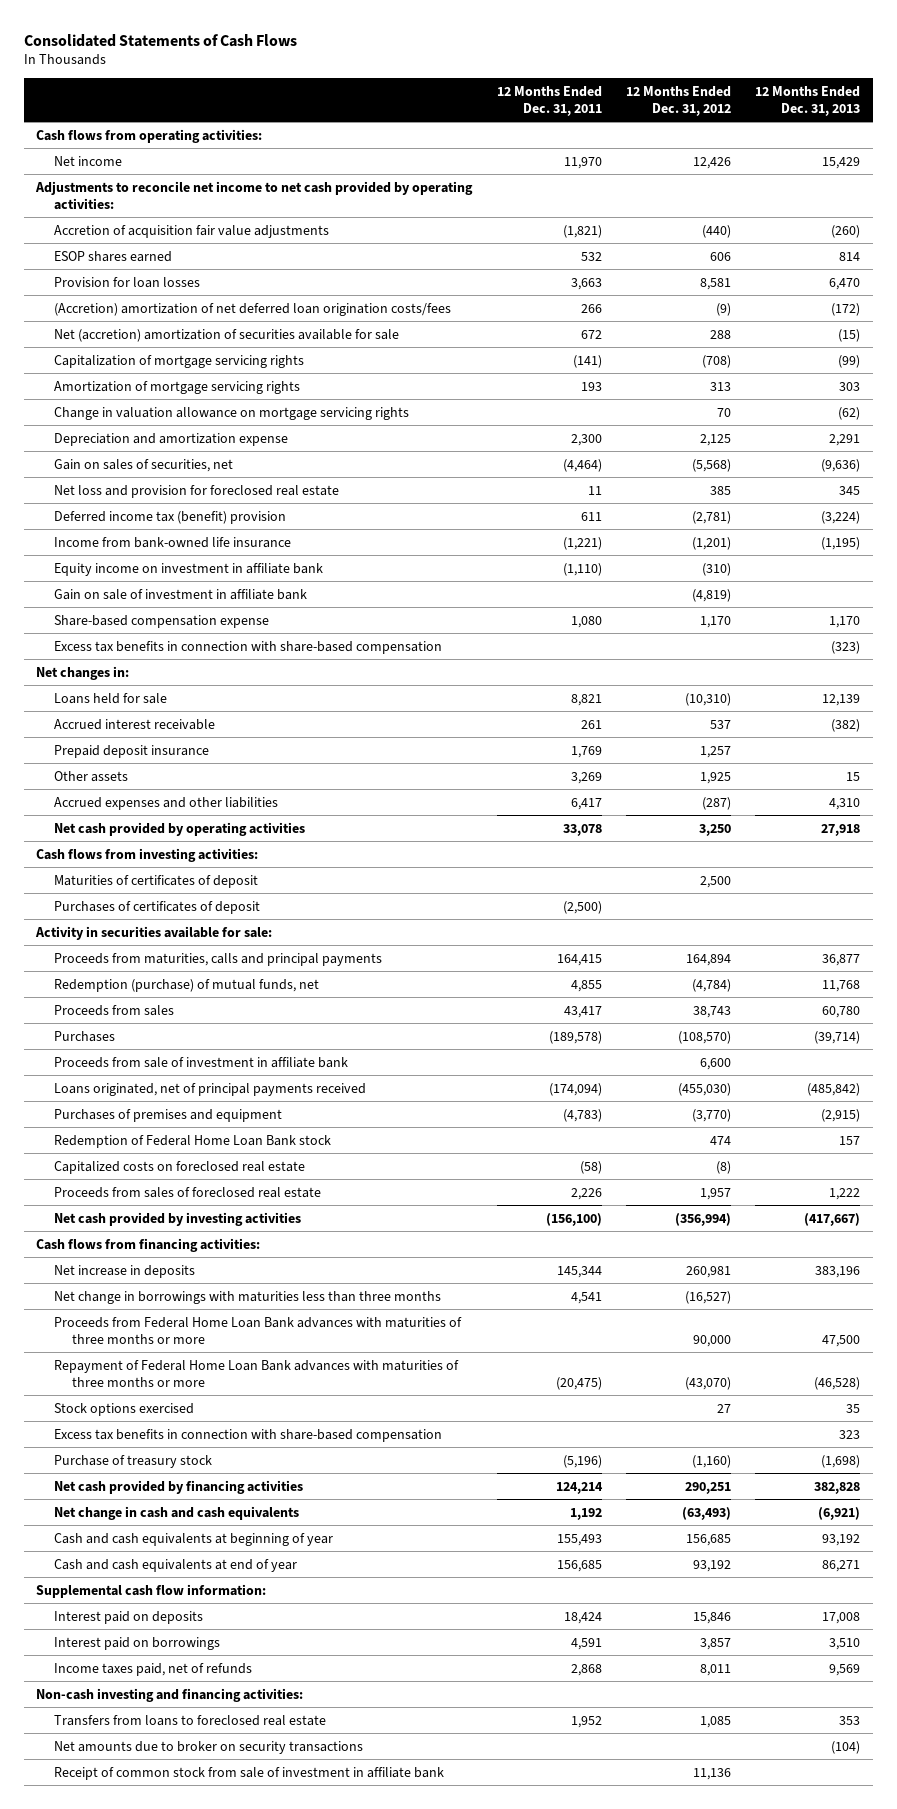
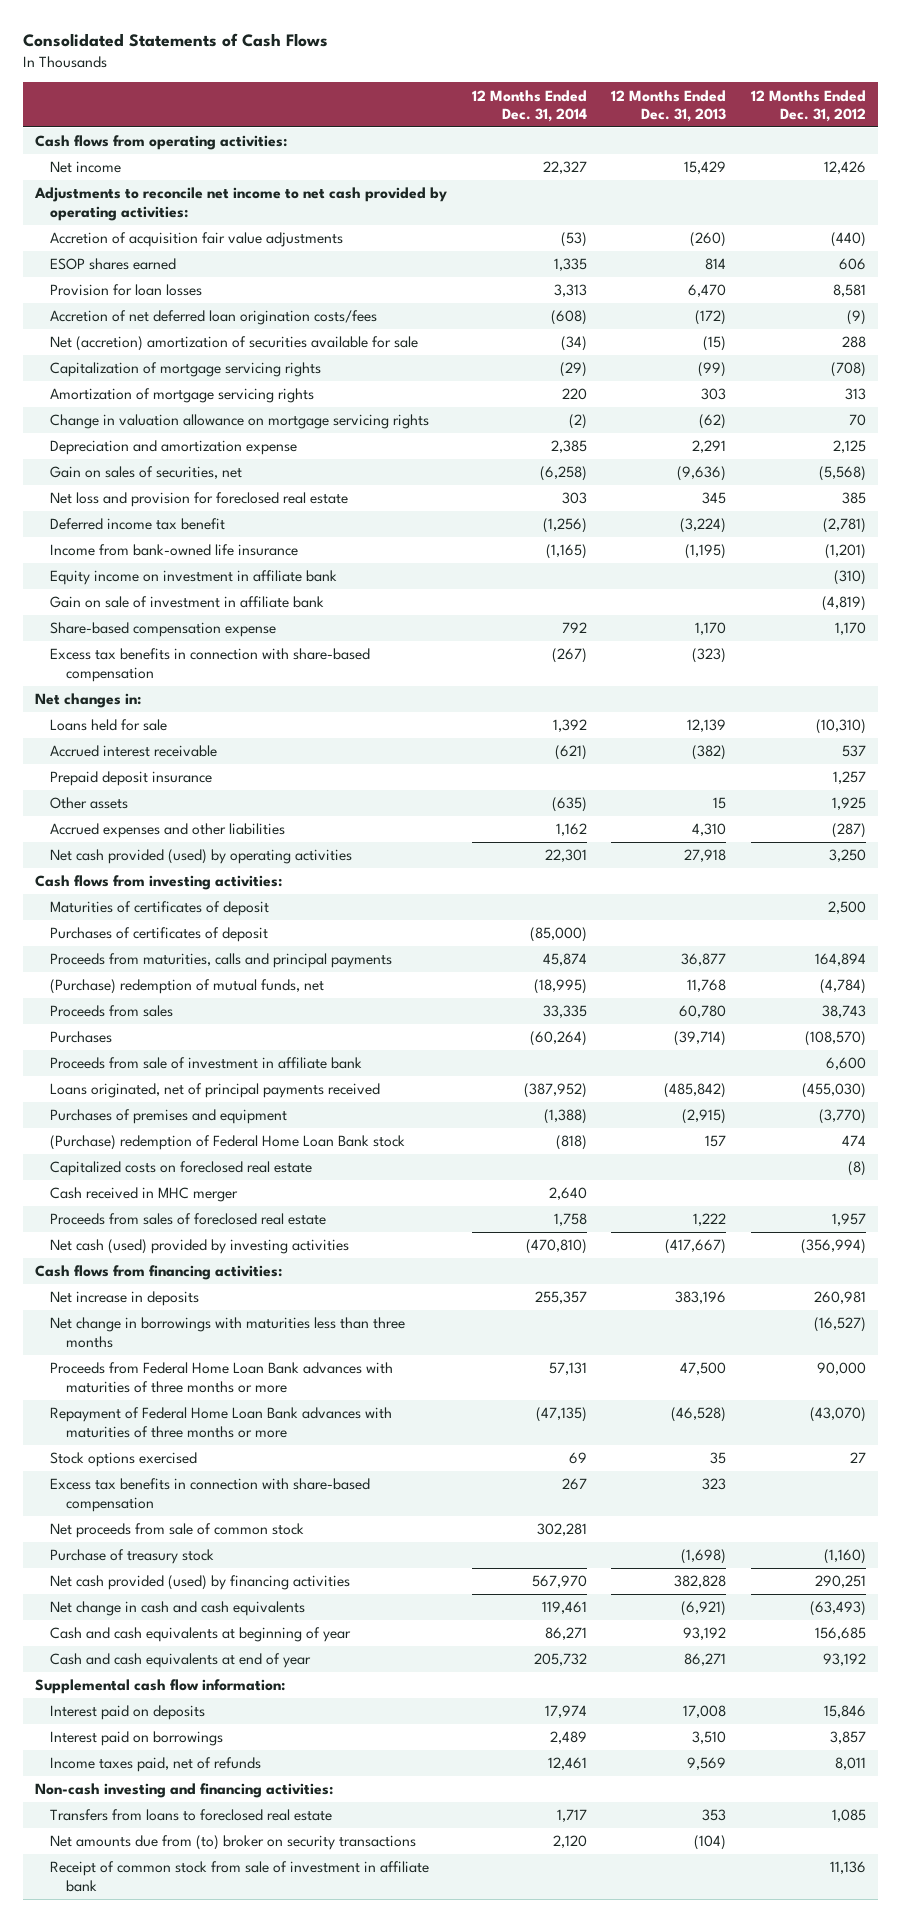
- | 12 Months Ended Dec. 31, 2011 | 12 Months Ended Dec. 31, 2012 | 12 Months Ended Dec. 31, 2013
+ | 12 Months Ended Dec. 31, 2014 | 12 Months Ended Dec. 31, 2013 | 12 Months Ended Dec. 31, 2012
- (Accretion) amortization of net deferred loan origination costs/fees | 266 | (9) | (172)
+ Accretion of net deferred loan origination costs/fees | (608) | (172) | (9)
- Deferred income tax (benefit) provision | 611 | (2,781) | (3,224)
+ Deferred income tax benefit | (1,256) | (3,224) | (2,781)
- Net cash provided by operating activities | 33,078 | 3,250 | 27,918
+ Net cash provided (used) by operating activities | 22,301 | 27,918 | 3,250
- Activity in securities available for sale:
- Redemption (purchase) of mutual funds, net | 4,855 | (4,784) | 11,768
+ (Purchase) redemption of mutual funds, net | (18,995) | 11,768 | (4,784)
- Redemption of Federal Home Loan Bank stock | | 474 | 157
+ (Purchase) redemption of Federal Home Loan Bank stock | (818) | 157 | 474
+ Cash received in MHC merger | 2,640 | |
- Net cash provided by investing activities | (156,100) | (356,994) | (417,667)
+ Net cash (used) provided by investing activities | (470,810) | (417,667) | (356,994)
+ Net proceeds from sale of common stock | 302,281 | |
- Net cash provided by financing activities | 124,214 | 290,251 | 382,828
+ Net cash provided (used) by financing activities | 567,970 | 382,828 | 290,251
- Net amounts due to broker on security transactions | | | (104)
+ Net amounts due from (to) broker on security transactions | 2,120 | (104) |

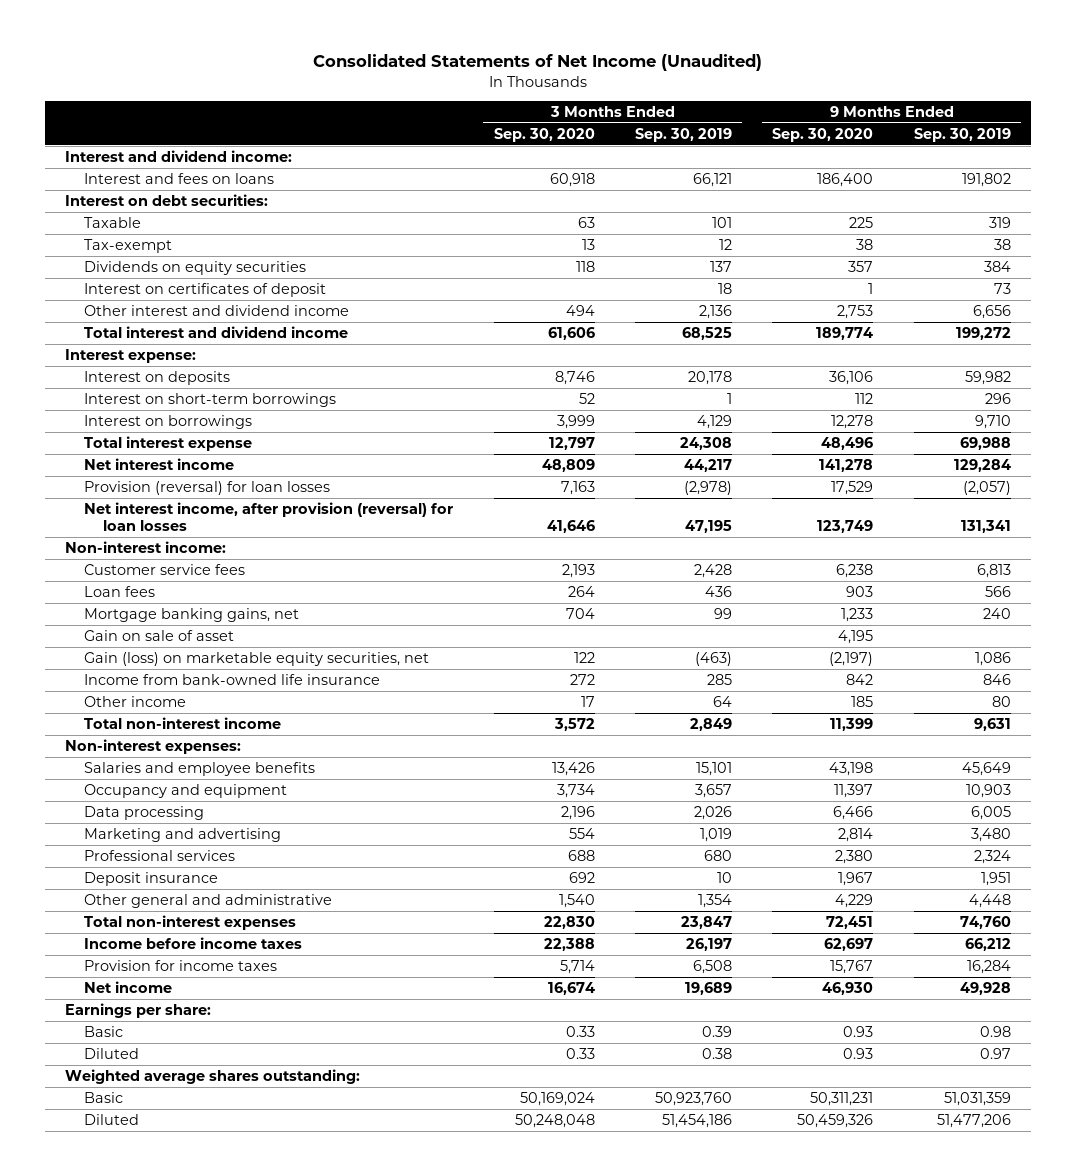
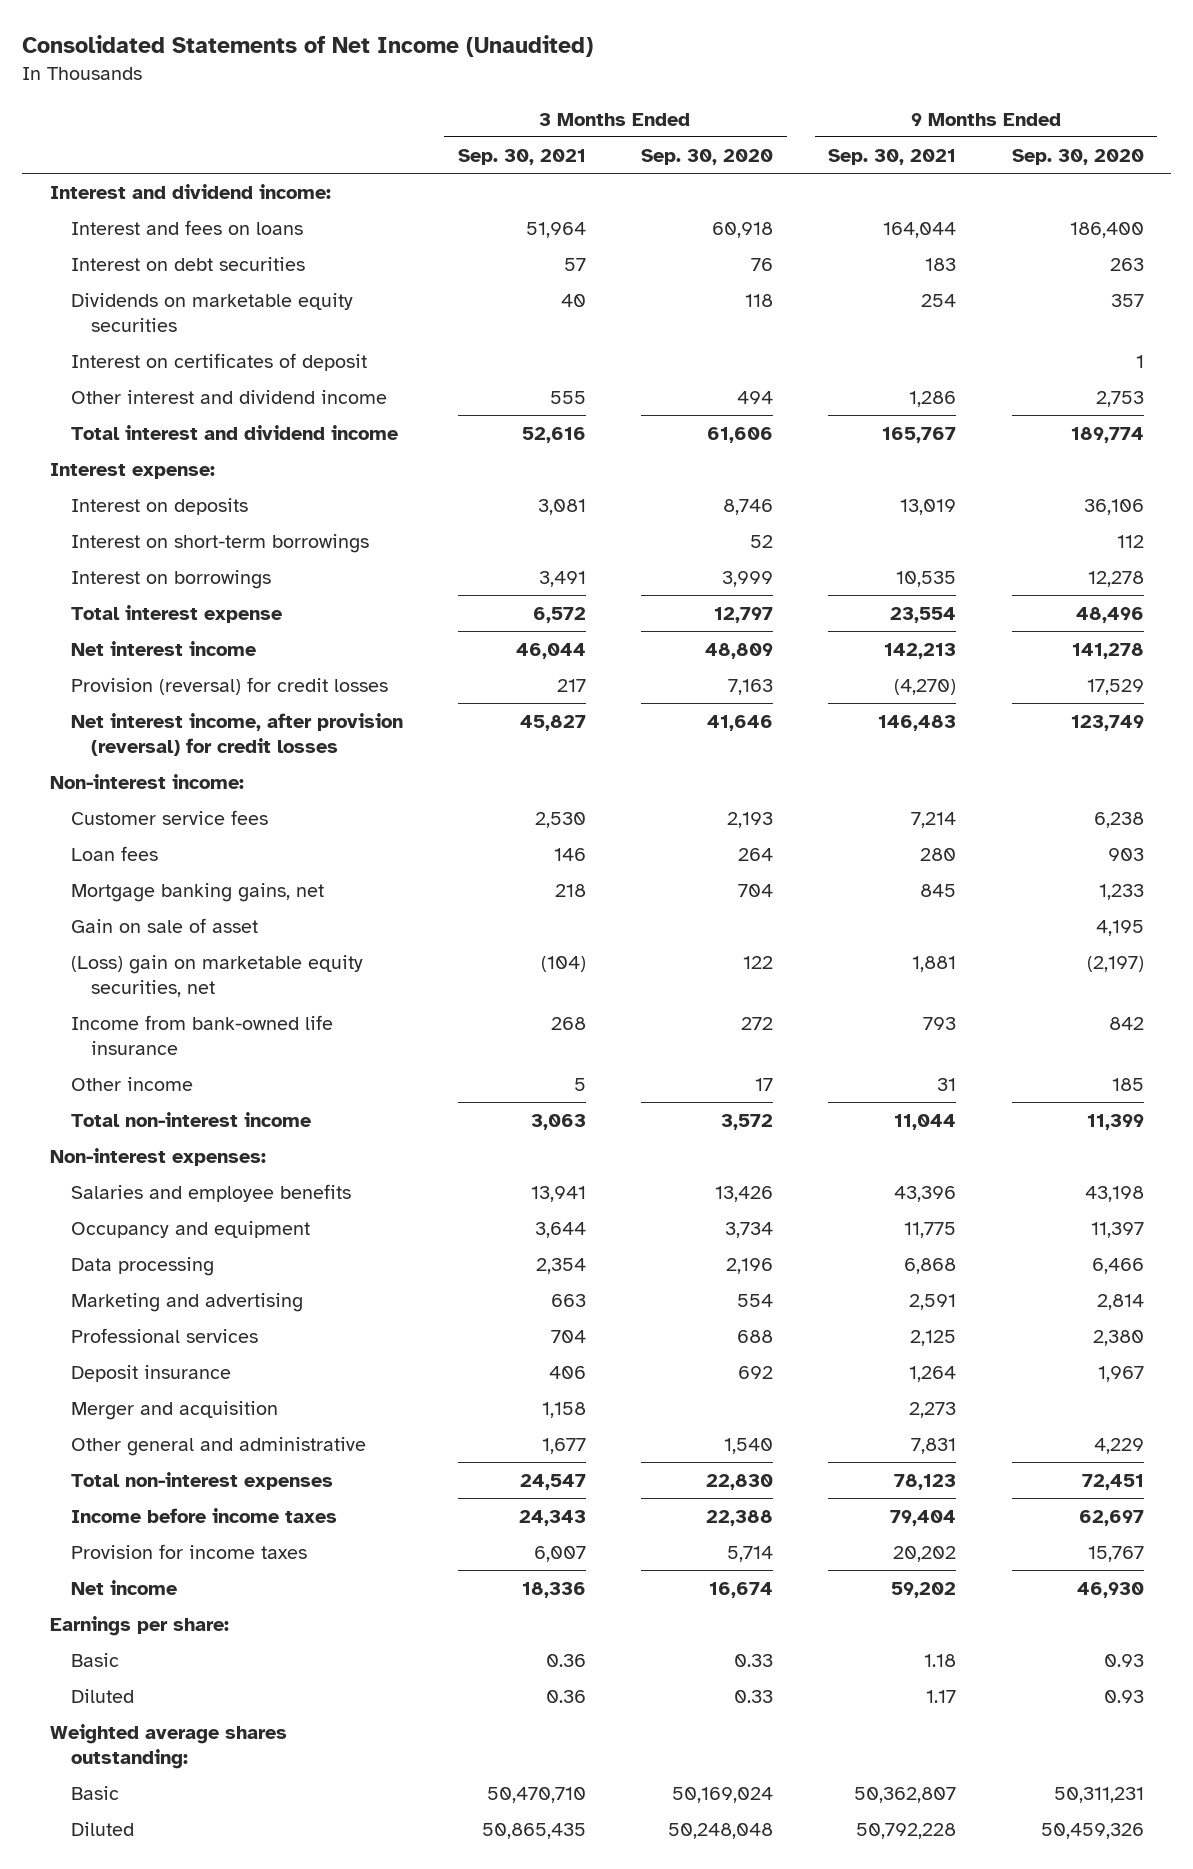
- | 3 Months Ended Sep. 30, 2020 | 3 Months Ended Sep. 30, 2019 | 9 Months Ended Sep. 30, 2020 | 9 Months Ended Sep. 30, 2019
+ | 3 Months Ended Sep. 30, 2021 | 3 Months Ended Sep. 30, 2020 | 9 Months Ended Sep. 30, 2021 | 9 Months Ended Sep. 30, 2020
- Interest on debt securities:
- Taxable | 63 | 101 | 225 | 319
- Tax-exempt | 13 | 12 | 38 | 38
- Dividends on equity securities | 118 | 137 | 357 | 384
+ Interest on debt securities | 57 | 76 | 183 | 263
+ Dividends on marketable equity securities | 40 | 118 | 254 | 357
- Provision (reversal) for loan losses | 7,163 | (2,978) | 17,529 | (2,057)
- Net interest income, after provision (reversal) for loan losses | 41,646 | 47,195 | 123,749 | 131,341
+ Provision (reversal) for credit losses | 217 | 7,163 | (4,270) | 17,529
+ Net interest income, after provision (reversal) for credit losses | 45,827 | 41,646 | 146,483 | 123,749
- Gain (loss) on marketable equity securities, net | 122 | (463) | (2,197) | 1,086
+ (Loss) gain on marketable equity securities, net | (104) | 122 | 1,881 | (2,197)
+ Merger and acquisition | 1,158 | | 2,273 |

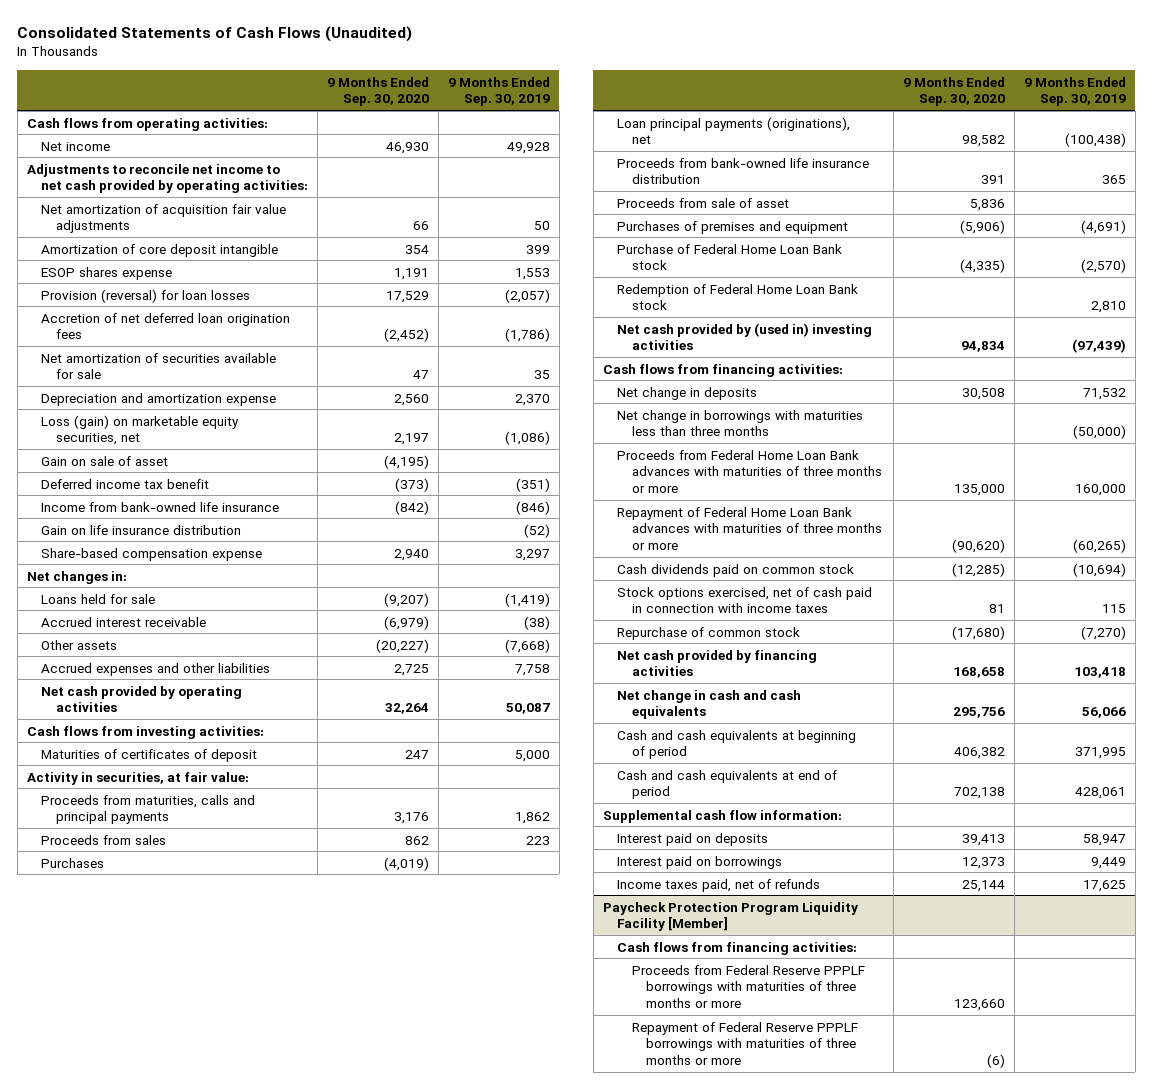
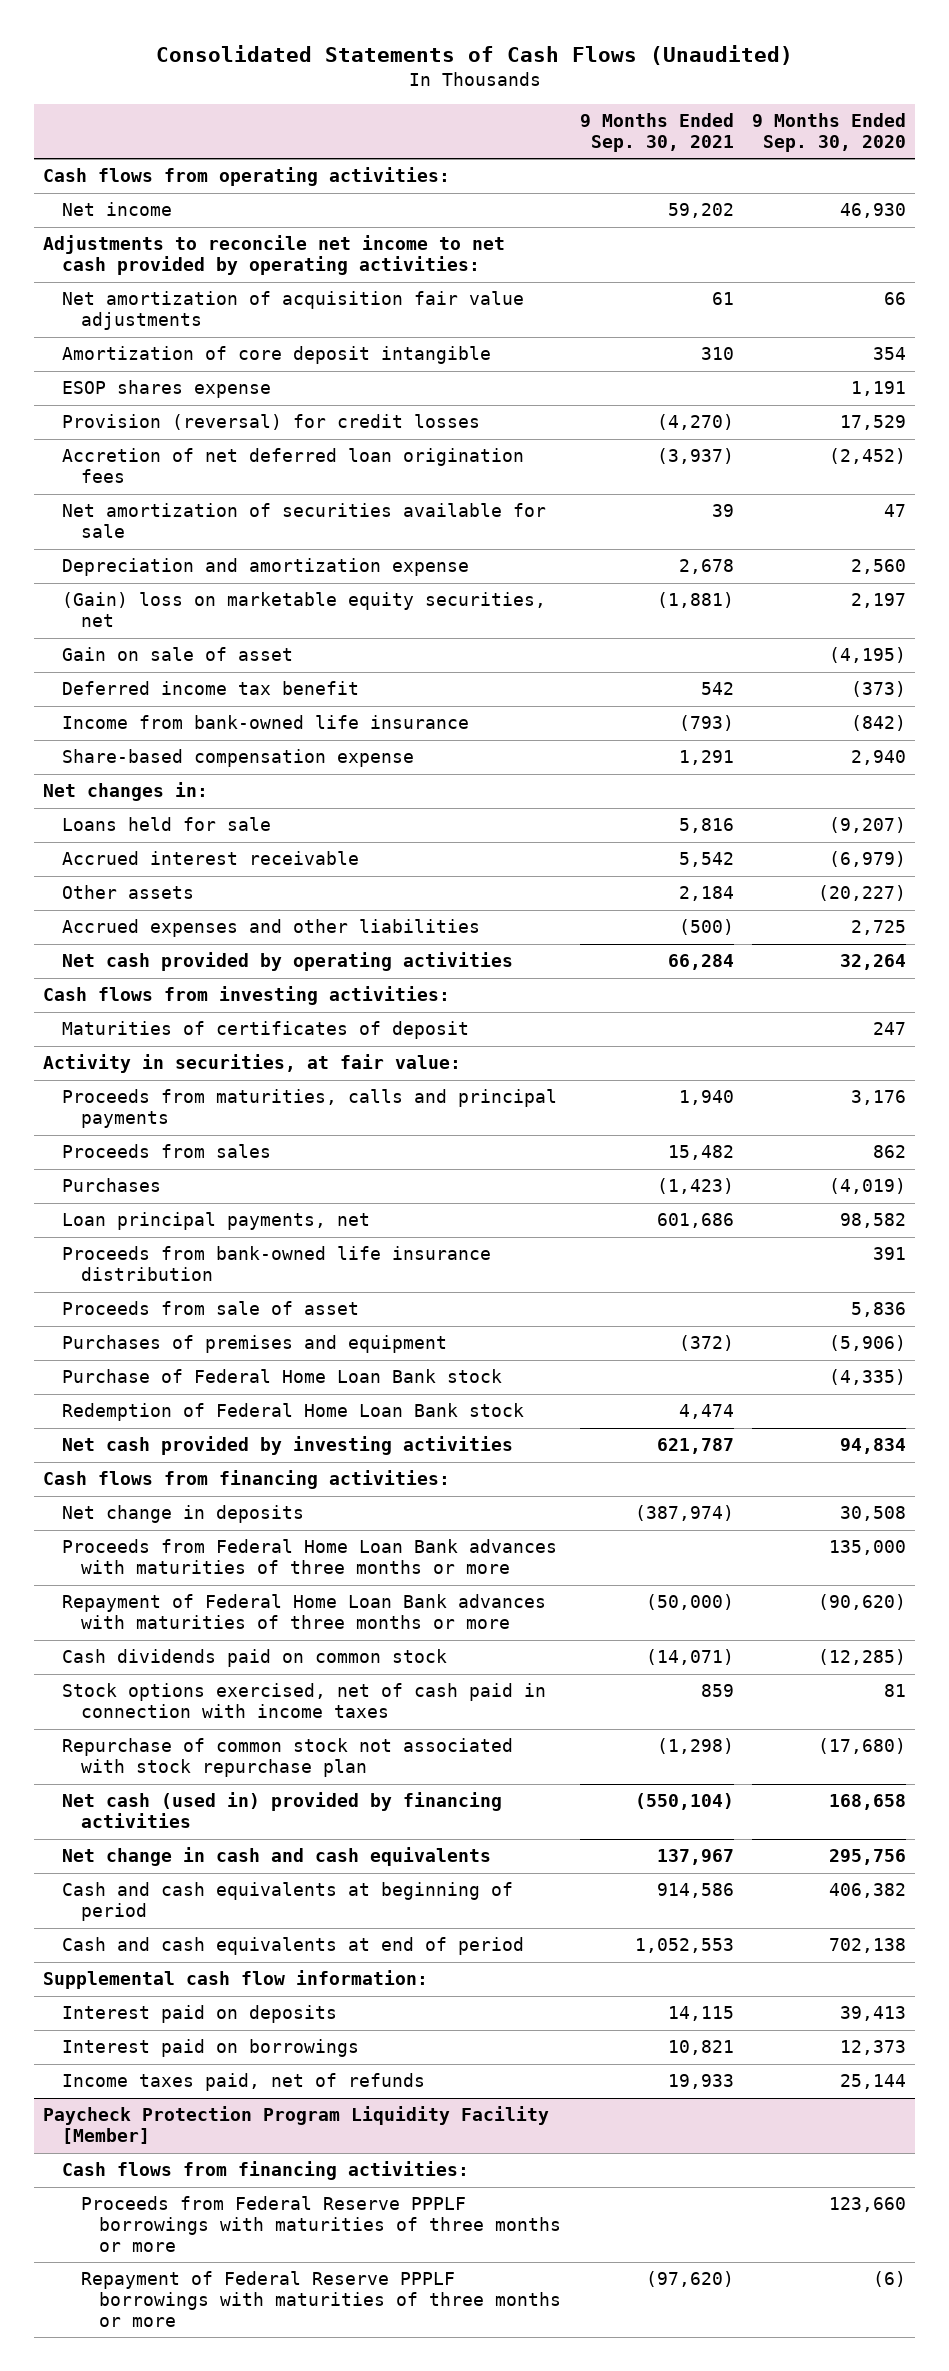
- | 9 Months Ended Sep. 30, 2020 | 9 Months Ended Sep. 30, 2019
+ | 9 Months Ended Sep. 30, 2021 | 9 Months Ended Sep. 30, 2020
- Provision (reversal) for loan losses | 17,529 | (2,057)
+ Provision (reversal) for credit losses | (4,270) | 17,529
- Loss (gain) on marketable equity securities, net | 2,197 | (1,086)
+ (Gain) loss on marketable equity securities, net | (1,881) | 2,197
- Gain on life insurance distribution | | (52)
- Loan principal payments (originations), net | 98,582 | (100,438)
+ Loan principal payments, net | 601,686 | 98,582
- Net cash provided by (used in) investing activities | 94,834 | (97,439)
+ Net cash provided by investing activities | 621,787 | 94,834
- Net change in borrowings with maturities less than three months | | (50,000)
- Repurchase of common stock | (17,680) | (7,270)
- Net cash provided by financing activities | 168,658 | 103,418
+ Repurchase of common stock not associated with stock repurchase plan | (1,298) | (17,680)
+ Net cash (used in) provided by financing activities | (550,104) | 168,658

